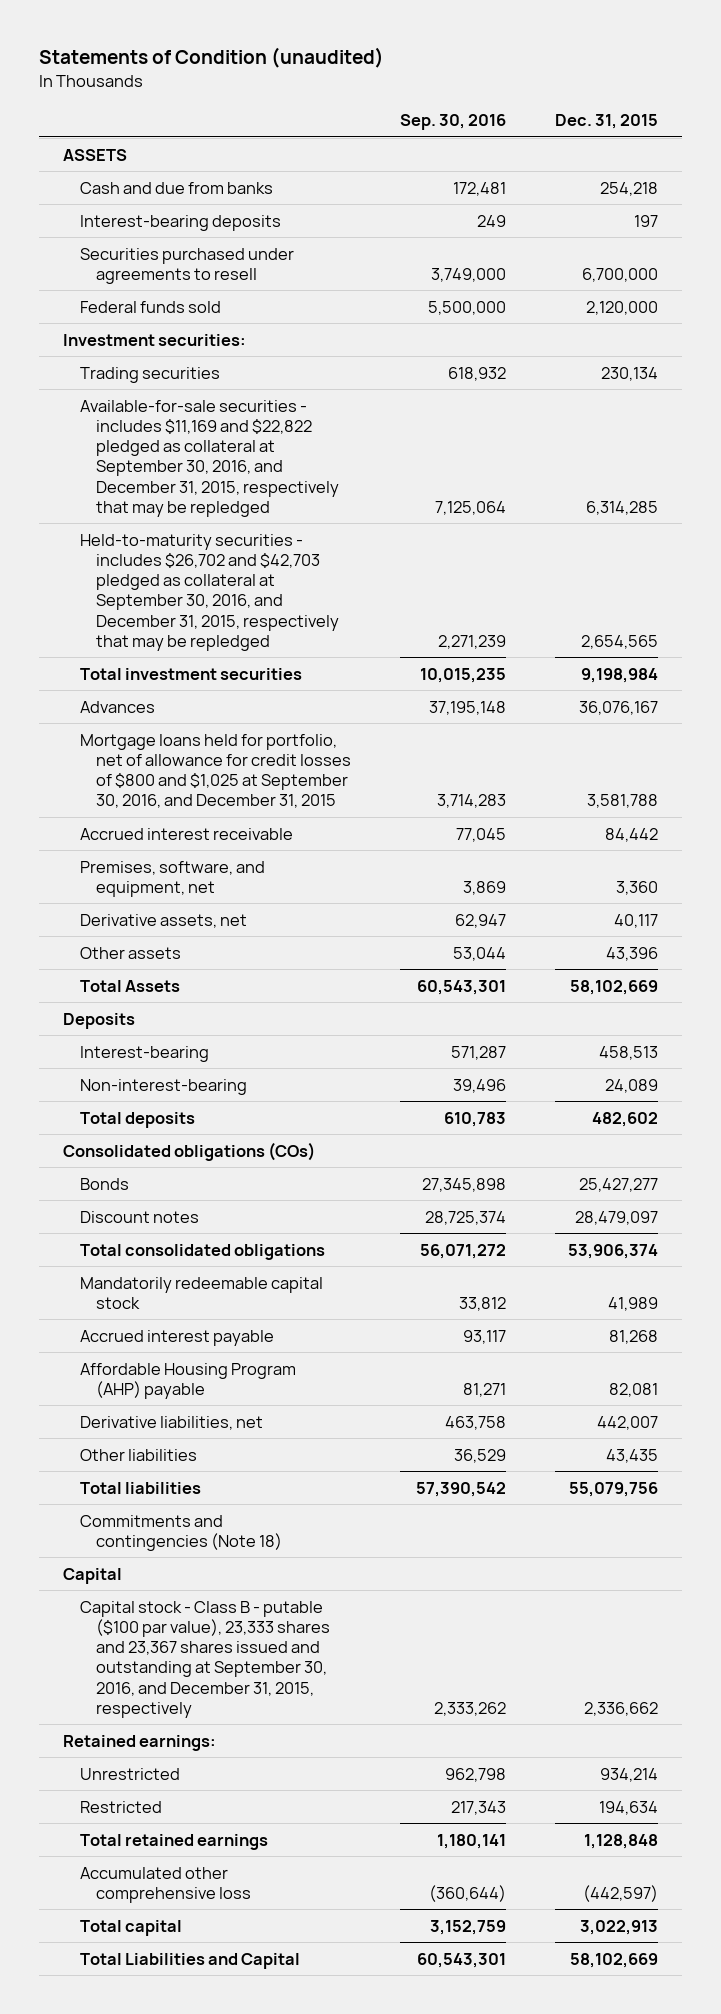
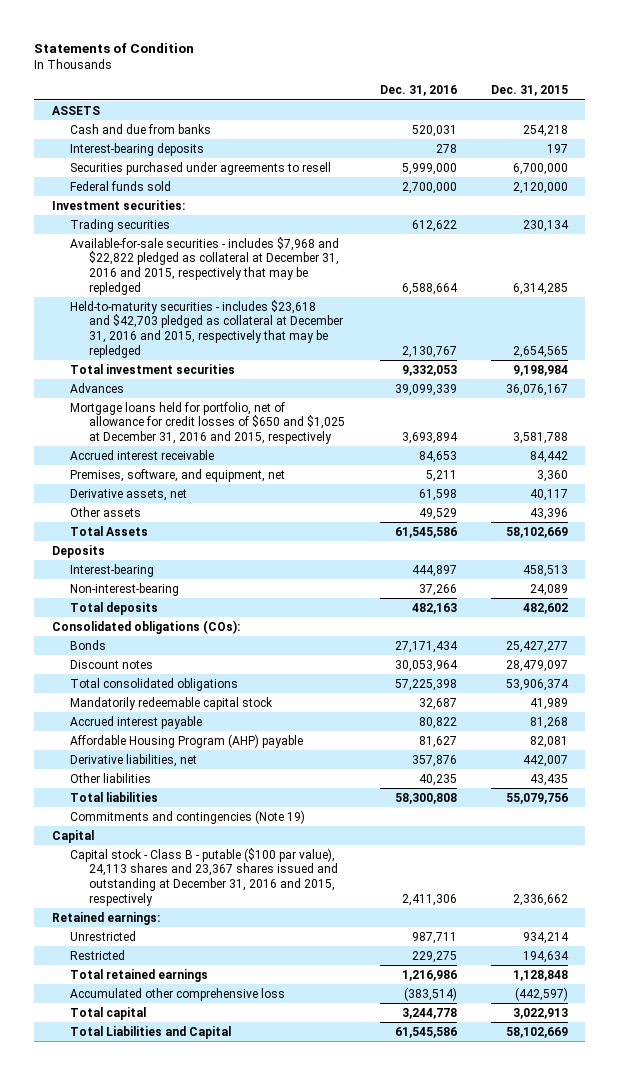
- Statements of Condition (unaudited)
+ Statements of Condition
- | Sep. 30, 2016 | Dec. 31, 2015
+ | Dec. 31, 2016 | Dec. 31, 2015
- Available-for-sale securities - includes $11,169 and $22,822 pledged as collateral at September 30, 2016, and December 31, 2015, respectively that may be repledged | 7,125,064 | 6,314,285
- Held-to-maturity securities - includes $26,702 and $42,703 pledged as collateral at September 30, 2016, and December 31, 2015, respectively that may be repledged | 2,271,239 | 2,654,565
+ Available-for-sale securities - includes $7,968 and $22,822 pledged as collateral at December 31, 2016 and 2015, respectively that may be repledged | 6,588,664 | 6,314,285
+ Held-to-maturity securities - includes $23,618 and $42,703 pledged as collateral at December 31, 2016 and 2015, respectively that may be repledged | 2,130,767 | 2,654,565
- Mortgage loans held for portfolio, net of allowance for credit losses of $800 and $1,025 at September 30, 2016, and December 31, 2015 | 3,714,283 | 3,581,788
+ Mortgage loans held for portfolio, net of allowance for credit losses of $650 and $1,025 at December 31, 2016 and 2015, respectively | 3,693,894 | 3,581,788
- Consolidated obligations (COs)
+ Consolidated obligations (COs):
- Commitments and contingencies (Note 18)
+ Commitments and contingencies (Note 19)
- Capital stock - Class B - putable ($100 par value), 23,333 shares and 23,367 shares issued and outstanding at September 30, 2016, and December 31, 2015, respectively | 2,333,262 | 2,336,662
+ Capital stock - Class B - putable ($100 par value), 24,113 shares and 23,367 shares issued and outstanding at December 31, 2016 and 2015, respectively | 2,411,306 | 2,336,662

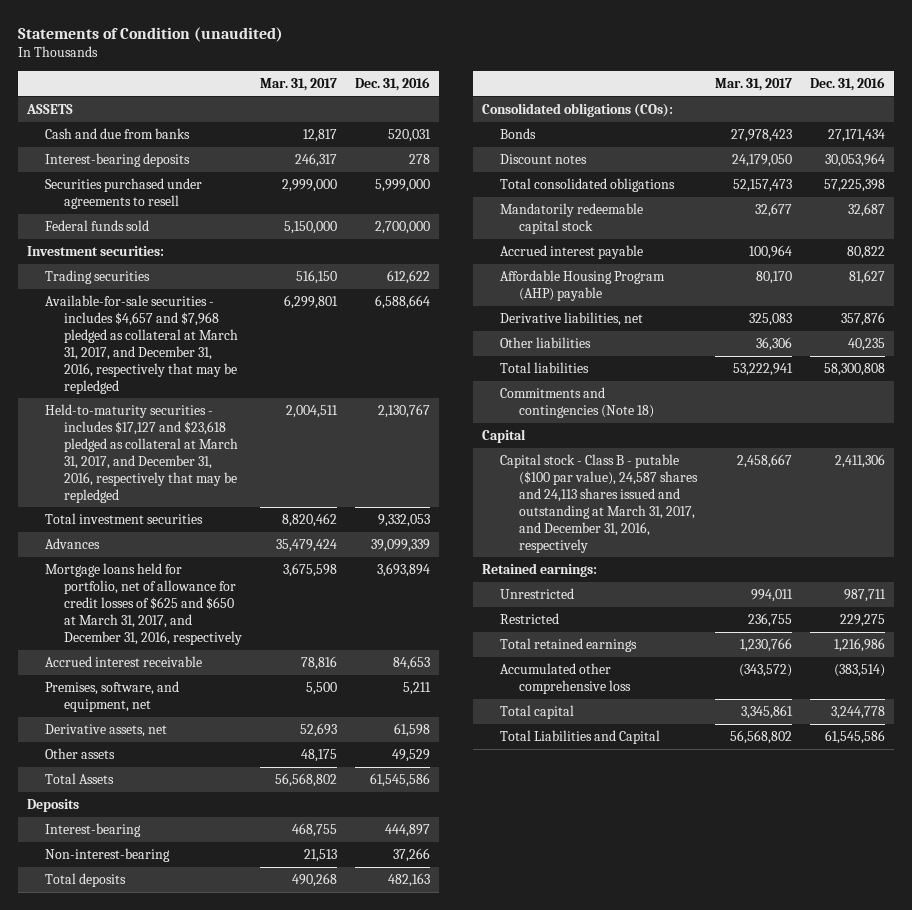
- Statements of Condition
+ Statements of Condition (unaudited)
- | Dec. 31, 2016 | Dec. 31, 2015
+ | Mar. 31, 2017 | Dec. 31, 2016
- Available-for-sale securities - includes $7,968 and $22,822 pledged as collateral at December 31, 2016 and 2015, respectively that may be repledged | 6,588,664 | 6,314,285
- Held-to-maturity securities - includes $23,618 and $42,703 pledged as collateral at December 31, 2016 and 2015, respectively that may be repledged | 2,130,767 | 2,654,565
+ Available-for-sale securities - includes $4,657 and $7,968 pledged as collateral at March 31, 2017, and December 31, 2016, respectively that may be repledged | 6,299,801 | 6,588,664
+ Held-to-maturity securities - includes $17,127 and $23,618 pledged as collateral at March 31, 2017, and December 31, 2016, respectively that may be repledged | 2,004,511 | 2,130,767
- Mortgage loans held for portfolio, net of allowance for credit losses of $650 and $1,025 at December 31, 2016 and 2015, respectively | 3,693,894 | 3,581,788
+ Mortgage loans held for portfolio, net of allowance for credit losses of $625 and $650 at March 31, 2017, and December 31, 2016, respectively | 3,675,598 | 3,693,894
- Commitments and contingencies (Note 19)
+ Commitments and contingencies (Note 18)
- Capital stock - Class B - putable ($100 par value), 24,113 shares and 23,367 shares issued and outstanding at December 31, 2016 and 2015, respectively | 2,411,306 | 2,336,662
+ Capital stock - Class B - putable ($100 par value), 24,587 shares and 24,113 shares issued and outstanding at March 31, 2017, and December 31, 2016, respectively | 2,458,667 | 2,411,306

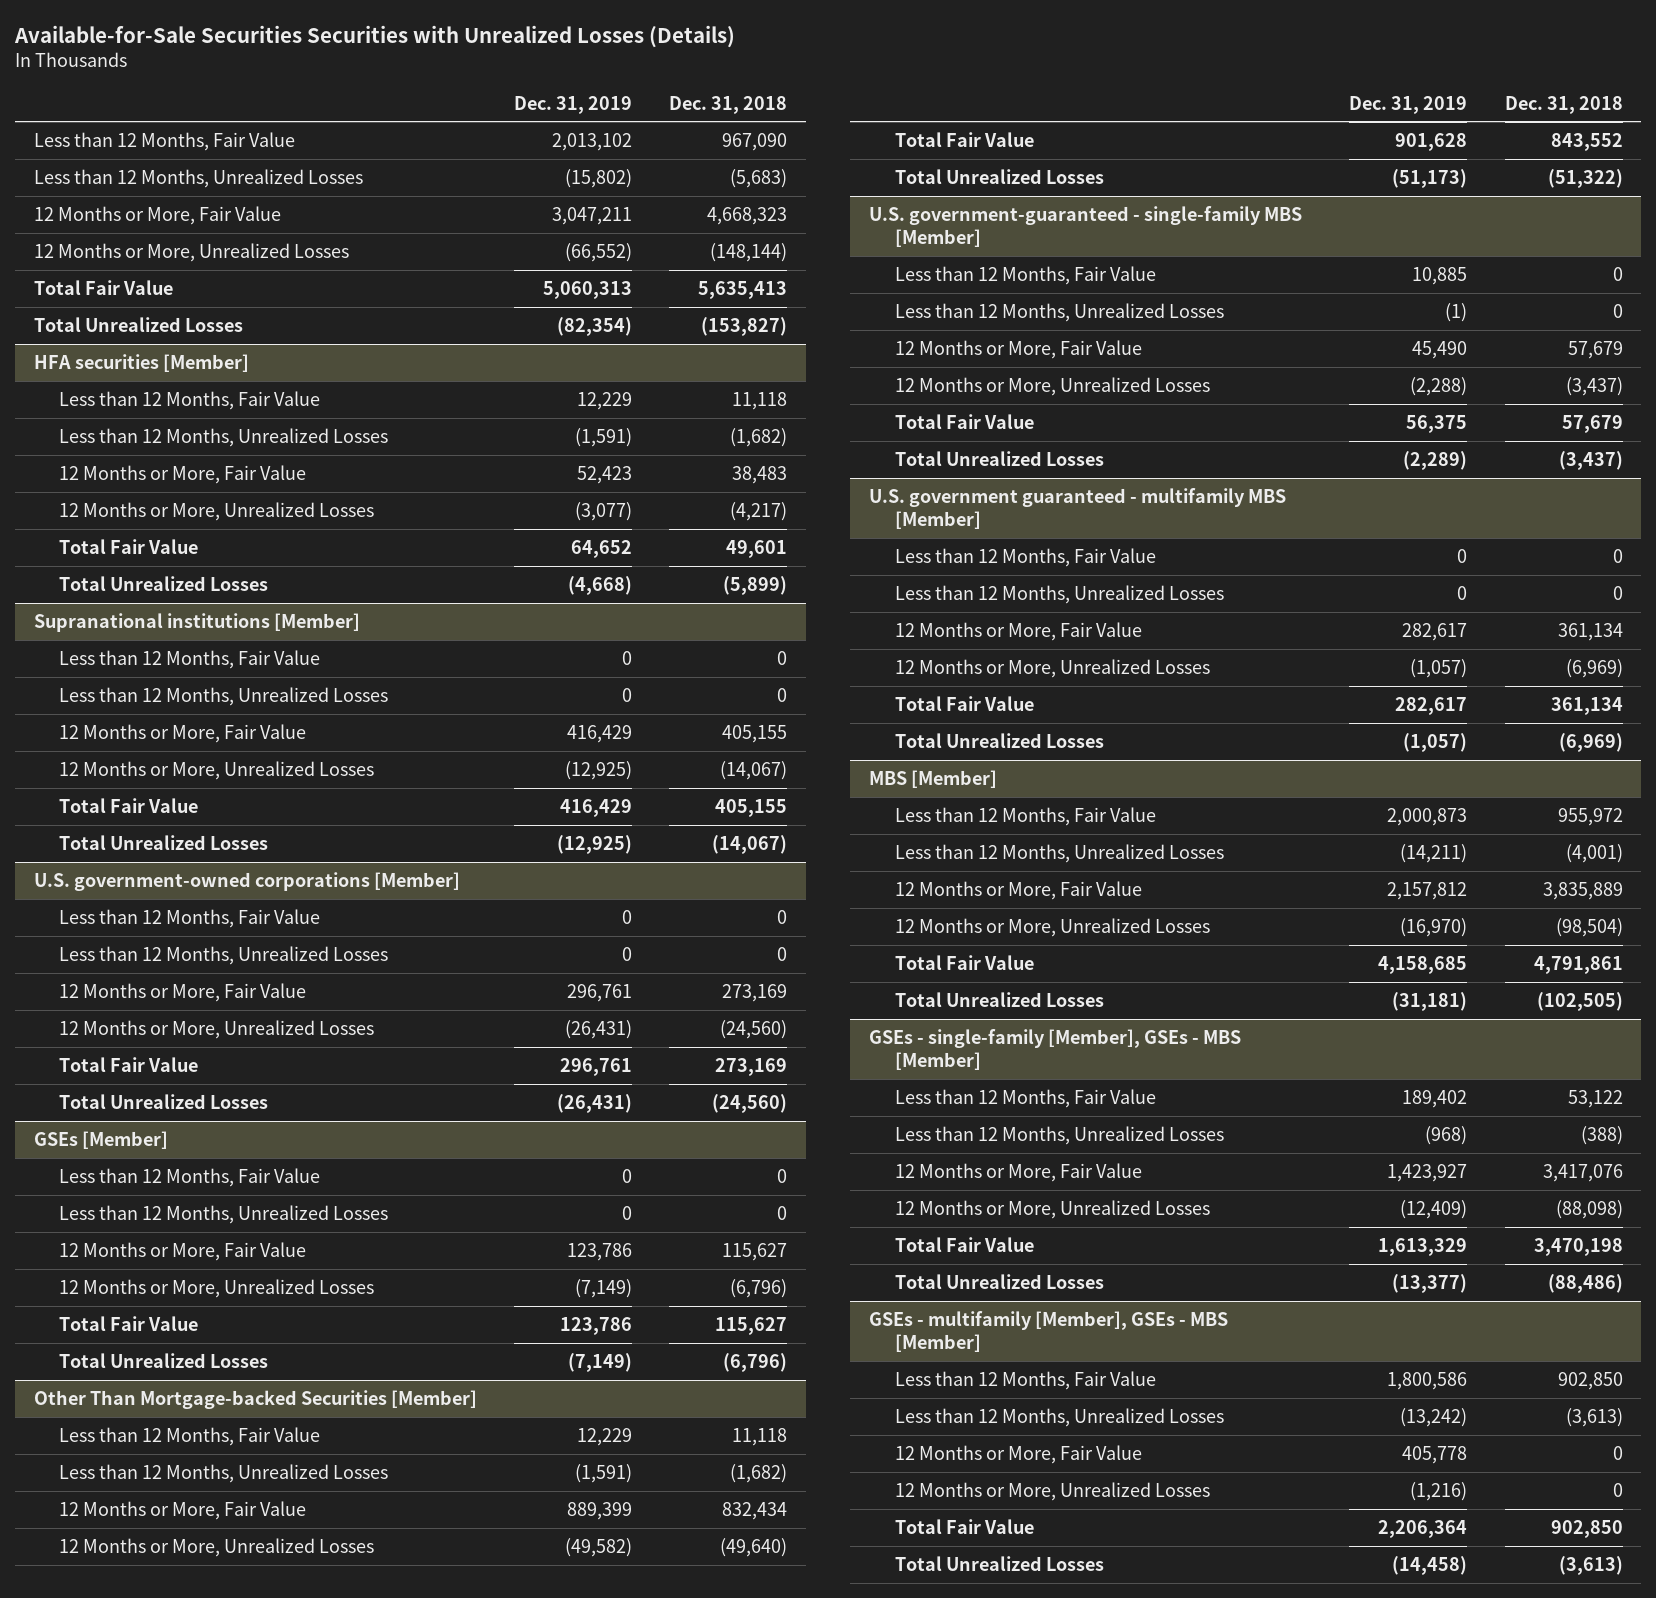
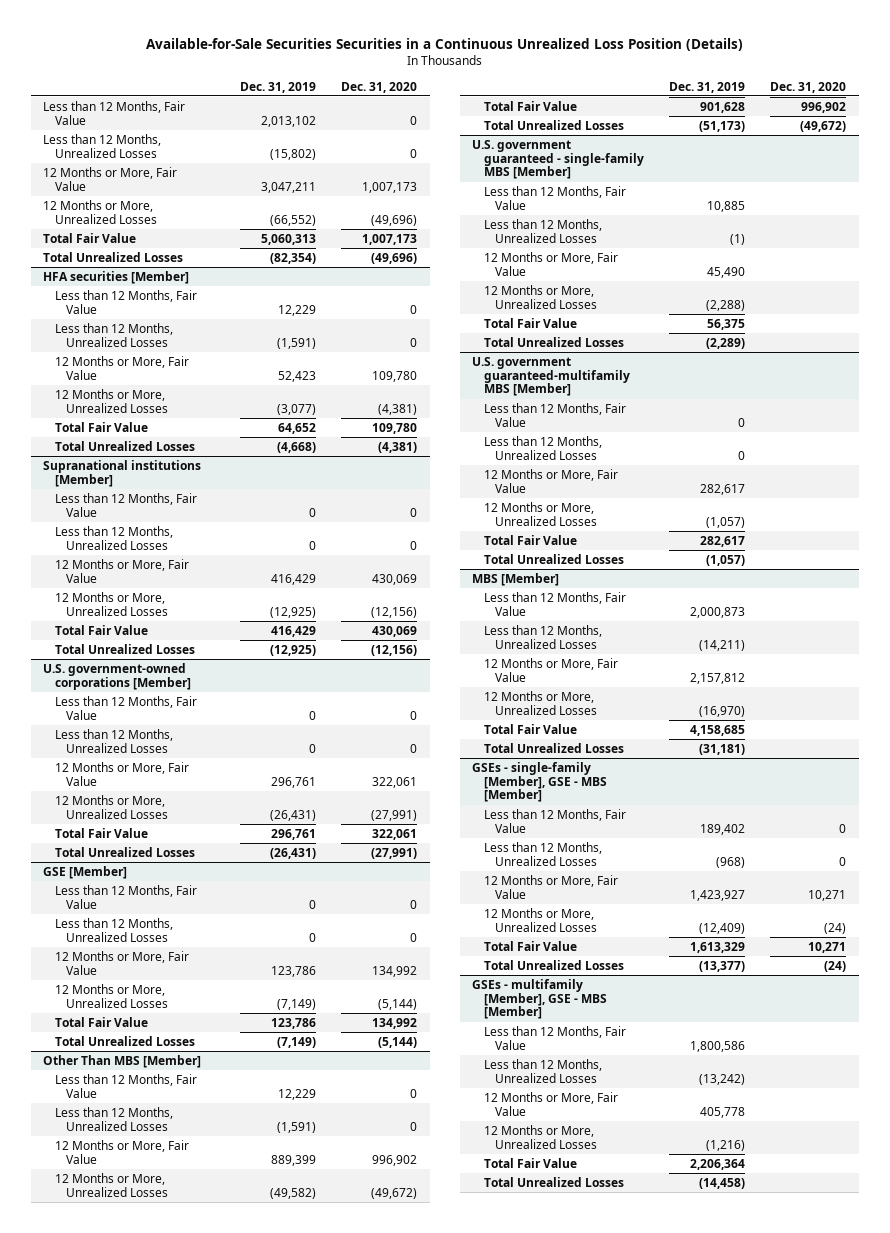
- Available-for-Sale Securities Securities with Unrealized Losses (Details)
+ Available-for-Sale Securities Securities in a Continuous Unrealized Loss Position (Details)
- | Dec. 31, 2019 | Dec. 31, 2018
+ | Dec. 31, 2019 | Dec. 31, 2020
- GSEs [Member]
+ GSE [Member]
- Other Than Mortgage-backed Securities [Member]
+ Other Than MBS [Member]
- U.S. government-guaranteed - single-family MBS [Member]
+ U.S. government guaranteed - single-family MBS [Member]
- U.S. government guaranteed - multifamily MBS [Member]
+ U.S. government guaranteed-multifamily MBS [Member]
- GSEs - single-family [Member], GSEs - MBS [Member]
+ GSEs - single-family [Member], GSE - MBS [Member]
- GSEs - multifamily [Member], GSEs - MBS [Member]
+ GSEs - multifamily [Member], GSE - MBS [Member]

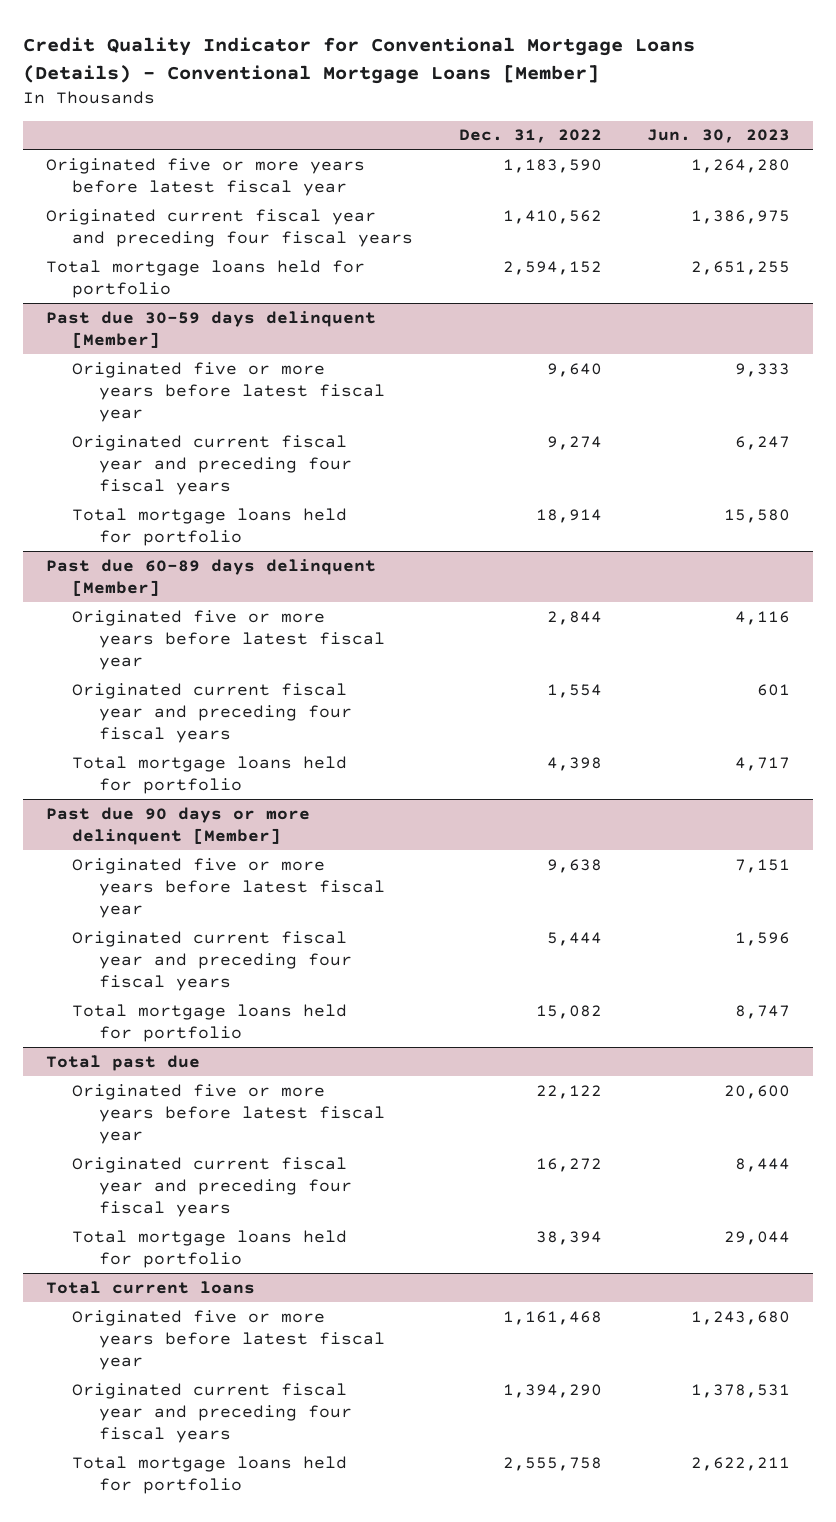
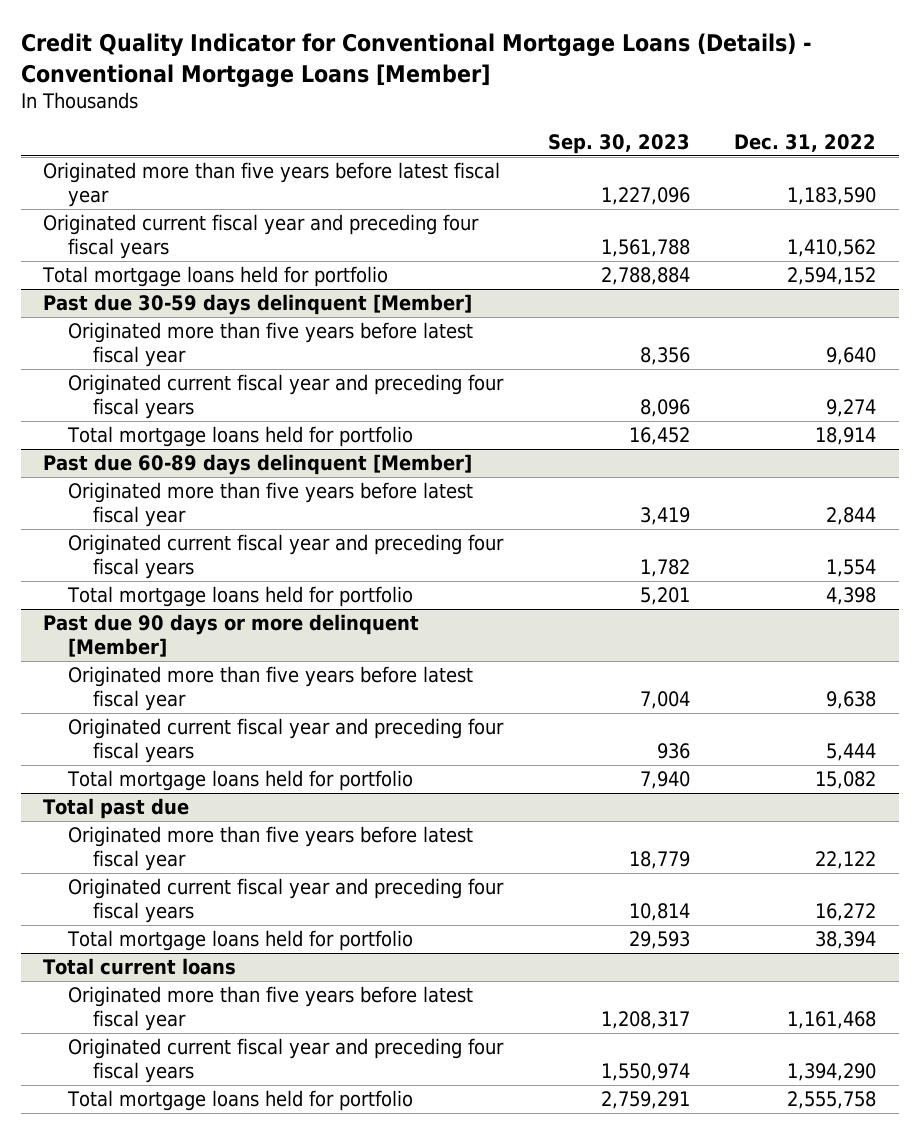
- | Dec. 31, 2022 | Jun. 30, 2023
+ | Sep. 30, 2023 | Dec. 31, 2022
- Originated five or more years before latest fiscal year | 1,183,590 | 1,264,280
+ Originated more than five years before latest fiscal year | 1,227,096 | 1,183,590
@ Past due 30-59 days delinquent [Member]
- Originated five or more years before latest fiscal year | 9,640 | 9,333
+ Originated more than five years before latest fiscal year | 8,356 | 9,640
@ Past due 60-89 days delinquent [Member]
- Originated five or more years before latest fiscal year | 2,844 | 4,116
+ Originated more than five years before latest fiscal year | 3,419 | 2,844
@ Past due 90 days or more delinquent [Member]
- Originated five or more years before latest fiscal year | 9,638 | 7,151
+ Originated more than five years before latest fiscal year | 7,004 | 9,638
@ Total past due
- Originated five or more years before latest fiscal year | 22,122 | 20,600
+ Originated more than five years before latest fiscal year | 18,779 | 22,122
@ Total current loans
- Originated five or more years before latest fiscal year | 1,161,468 | 1,243,680
+ Originated more than five years before latest fiscal year | 1,208,317 | 1,161,468

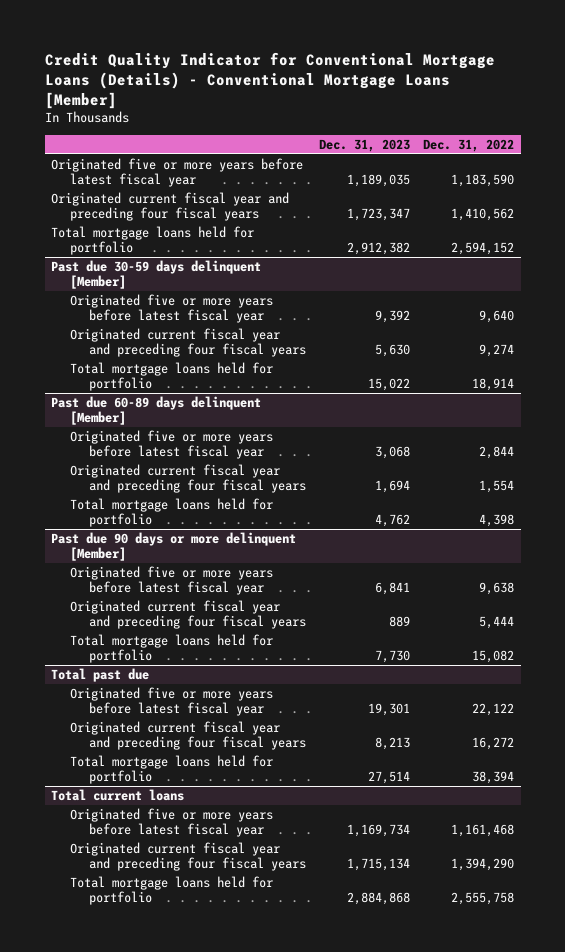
- | Sep. 30, 2023 | Dec. 31, 2022
+ | Dec. 31, 2023 | Dec. 31, 2022
- Originated more than five years before latest fiscal year | 1,227,096 | 1,183,590
+ Originated five or more years before latest fiscal year | 1,189,035 | 1,183,590
@ Past due 30-59 days delinquent [Member]
- Originated more than five years before latest fiscal year | 8,356 | 9,640
+ Originated five or more years before latest fiscal year | 9,392 | 9,640
@ Past due 60-89 days delinquent [Member]
- Originated more than five years before latest fiscal year | 3,419 | 2,844
+ Originated five or more years before latest fiscal year | 3,068 | 2,844
@ Past due 90 days or more delinquent [Member]
- Originated more than five years before latest fiscal year | 7,004 | 9,638
+ Originated five or more years before latest fiscal year | 6,841 | 9,638
@ Total past due
- Originated more than five years before latest fiscal year | 18,779 | 22,122
+ Originated five or more years before latest fiscal year | 19,301 | 22,122
@ Total current loans
- Originated more than five years before latest fiscal year | 1,208,317 | 1,161,468
+ Originated five or more years before latest fiscal year | 1,169,734 | 1,161,468

